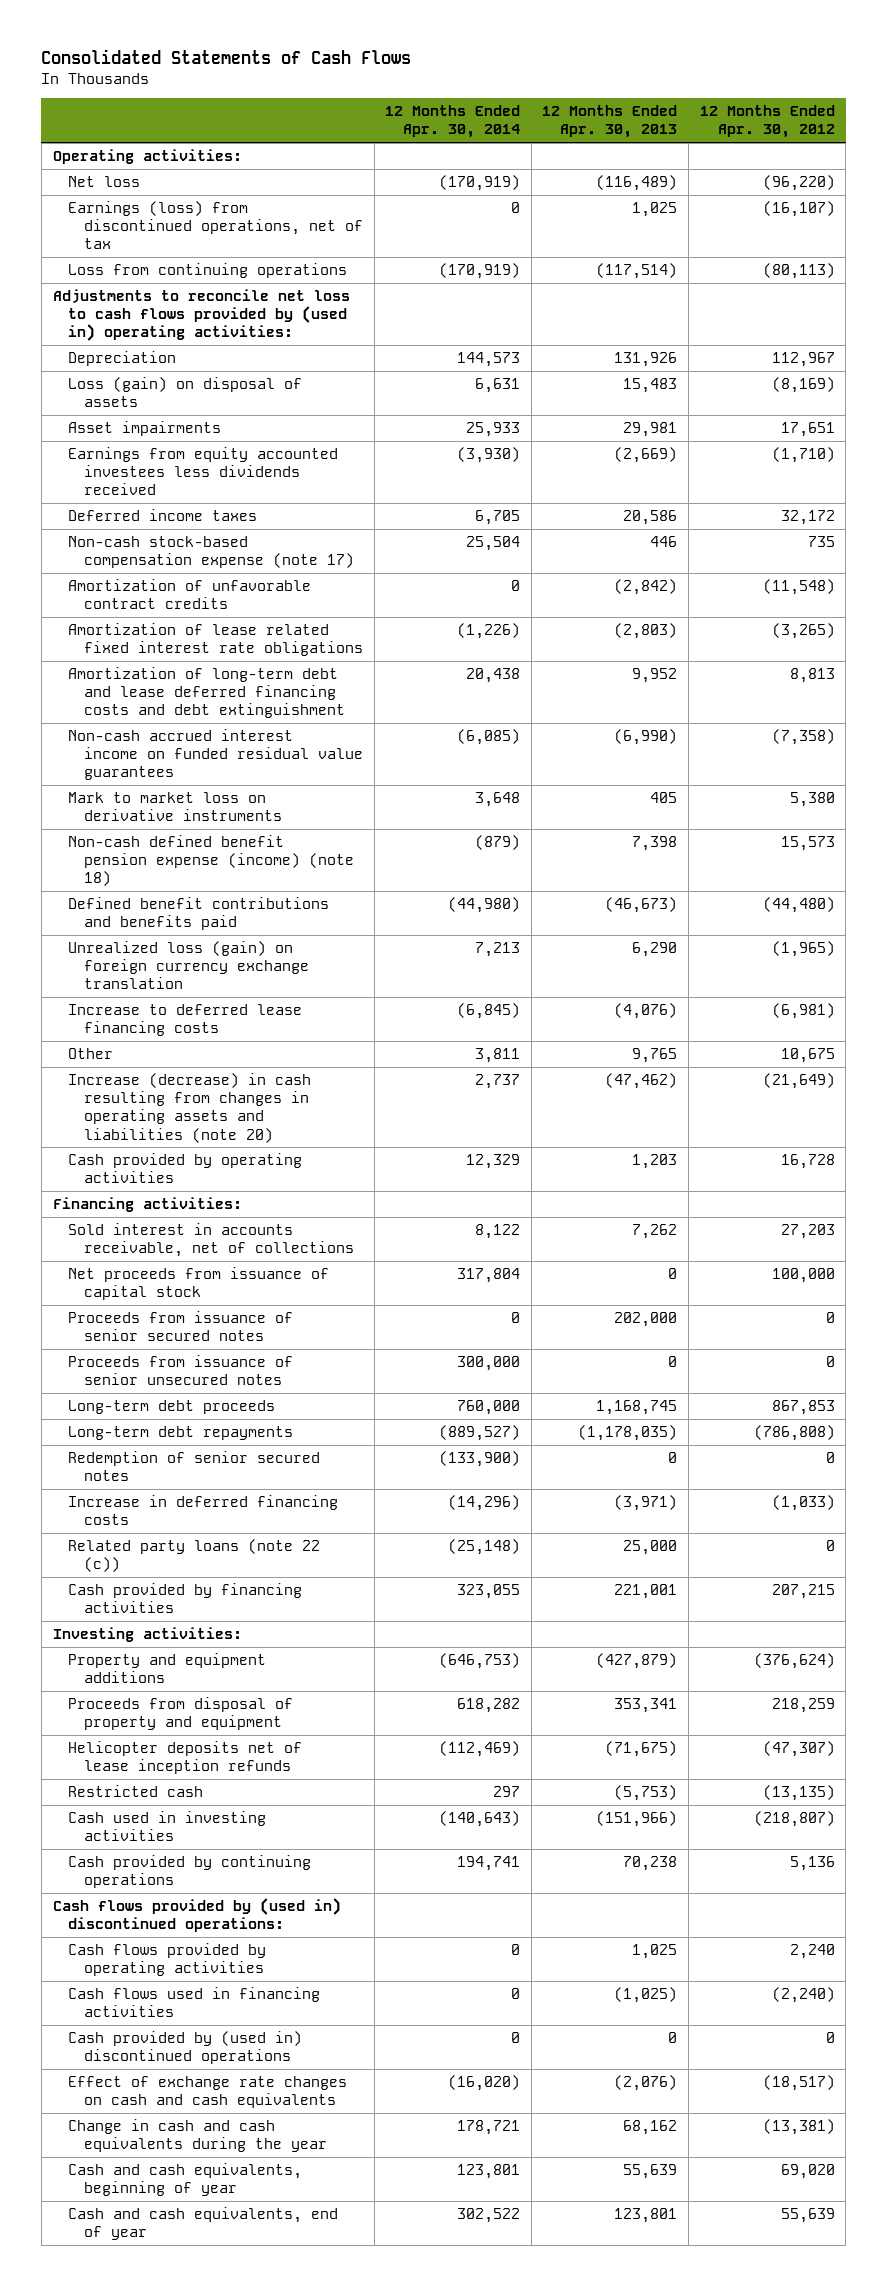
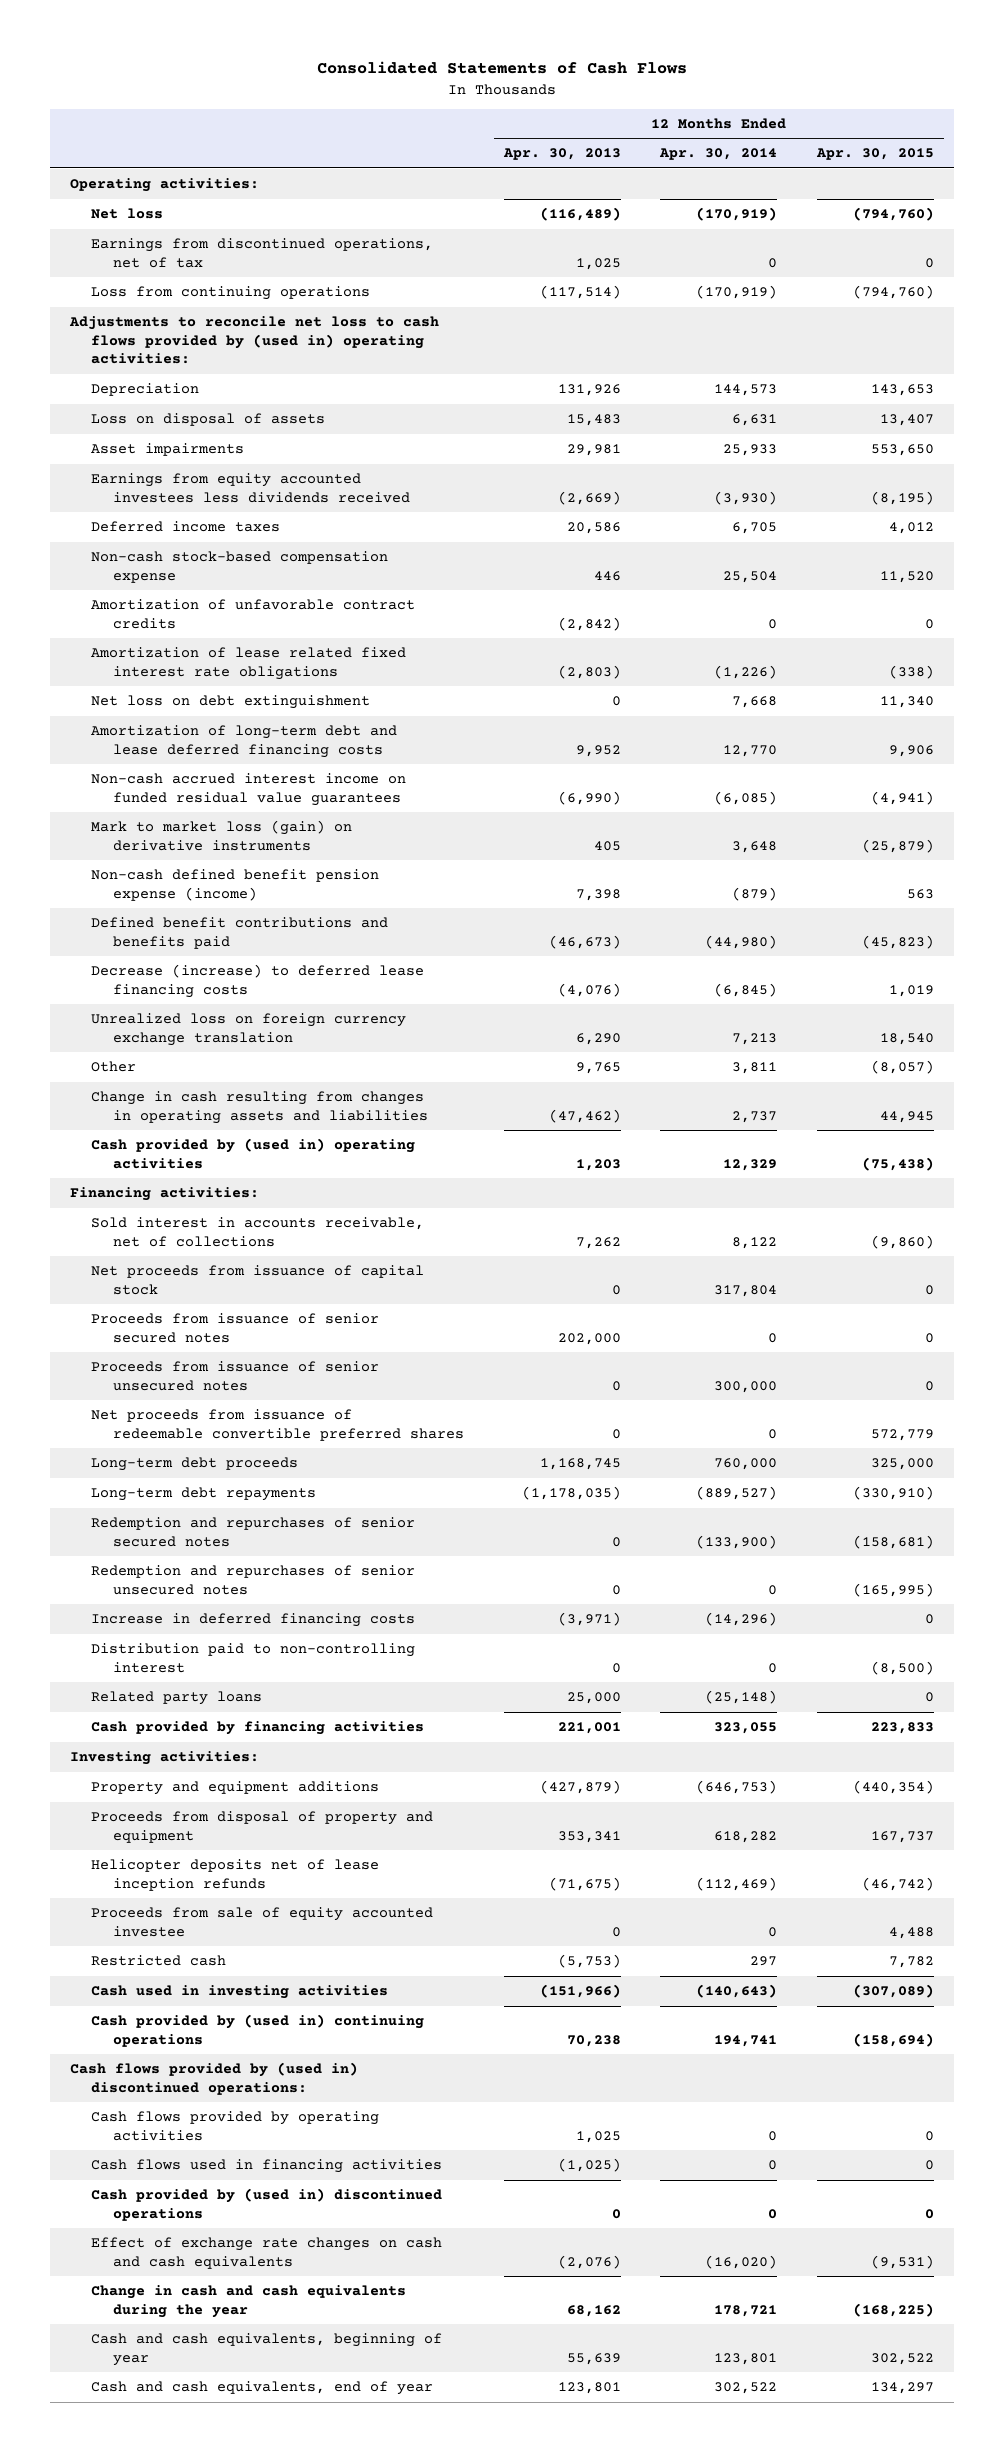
- | 12 Months Ended Apr. 30, 2014 | 12 Months Ended Apr. 30, 2013 | 12 Months Ended Apr. 30, 2012
+ | 12 Months Ended Apr. 30, 2013 | 12 Months Ended Apr. 30, 2014 | 12 Months Ended Apr. 30, 2015
- Earnings (loss) from discontinued operations, net of tax | 0 | 1,025 | (16,107)
+ Earnings from discontinued operations, net of tax | 1,025 | 0 | 0
- Loss (gain) on disposal of assets | 6,631 | 15,483 | (8,169)
+ Loss on disposal of assets | 15,483 | 6,631 | 13,407
- Non-cash stock-based compensation expense (note 17) | 25,504 | 446 | 735
+ Non-cash stock-based compensation expense | 446 | 25,504 | 11,520
- Amortization of long-term debt and lease deferred financing costs and debt extinguishment | 20,438 | 9,952 | 8,813
+ Net loss on debt extinguishment | 0 | 7,668 | 11,340
+ Amortization of long-term debt and lease deferred financing costs | 9,952 | 12,770 | 9,906
- Mark to market loss on derivative instruments | 3,648 | 405 | 5,380
- Non-cash defined benefit pension expense (income) (note 18) | (879) | 7,398 | 15,573
+ Mark to market loss (gain) on derivative instruments | 405 | 3,648 | (25,879)
+ Non-cash defined benefit pension expense (income) | 7,398 | (879) | 563
- Unrealized loss (gain) on foreign currency exchange translation | 7,213 | 6,290 | (1,965)
- Increase to deferred lease financing costs | (6,845) | (4,076) | (6,981)
+ Decrease (increase) to deferred lease financing costs | (4,076) | (6,845) | 1,019
+ Unrealized loss on foreign currency exchange translation | 6,290 | 7,213 | 18,540
- Increase (decrease) in cash resulting from changes in operating assets and liabilities (note 20) | 2,737 | (47,462) | (21,649)
- Cash provided by operating activities | 12,329 | 1,203 | 16,728
+ Change in cash resulting from changes in operating assets and liabilities | (47,462) | 2,737 | 44,945
+ Cash provided by (used in) operating activities | 1,203 | 12,329 | (75,438)
+ Net proceeds from issuance of redeemable convertible preferred shares | 0 | 0 | 572,779
- Redemption of senior secured notes | (133,900) | 0 | 0
+ Redemption and repurchases of senior secured notes | 0 | (133,900) | (158,681)
+ Redemption and repurchases of senior unsecured notes | 0 | 0 | (165,995)
- Related party loans (note 22 (c)) | (25,148) | 25,000 | 0
+ Distribution paid to non-controlling interest | 0 | 0 | (8,500)
+ Related party loans | 25,000 | (25,148) | 0
+ Proceeds from sale of equity accounted investee | 0 | 0 | 4,488
- Cash provided by continuing operations | 194,741 | 70,238 | 5,136
+ Cash provided by (used in) continuing operations | 70,238 | 194,741 | (158,694)

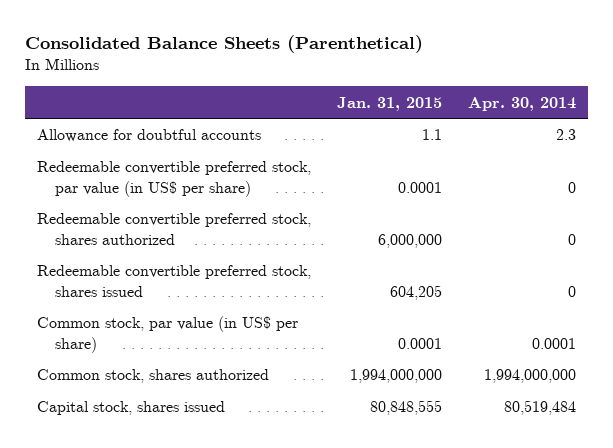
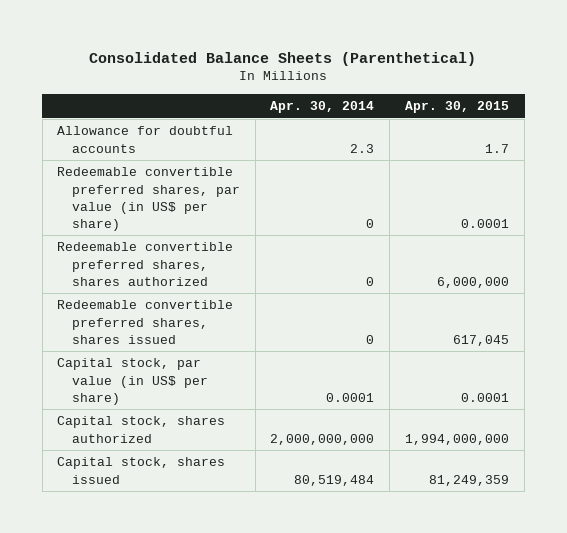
- | Jan. 31, 2015 | Apr. 30, 2014
+ | Apr. 30, 2014 | Apr. 30, 2015
- Redeemable convertible preferred stock, par value (in US$ per share) | 0.0001 | 0
- Redeemable convertible preferred stock, shares authorized | 6,000,000 | 0
- Redeemable convertible preferred stock, shares issued | 604,205 | 0
- Common stock, par value (in US$ per share) | 0.0001 | 0.0001
- Common stock, shares authorized | 1,994,000,000 | 1,994,000,000
+ Redeemable convertible preferred shares, par value (in US$ per share) | 0 | 0.0001
+ Redeemable convertible preferred shares, shares authorized | 0 | 6,000,000
+ Redeemable convertible preferred shares, shares issued | 0 | 617,045
+ Capital stock, par value (in US$ per share) | 0.0001 | 0.0001
+ Capital stock, shares authorized | 2,000,000,000 | 1,994,000,000

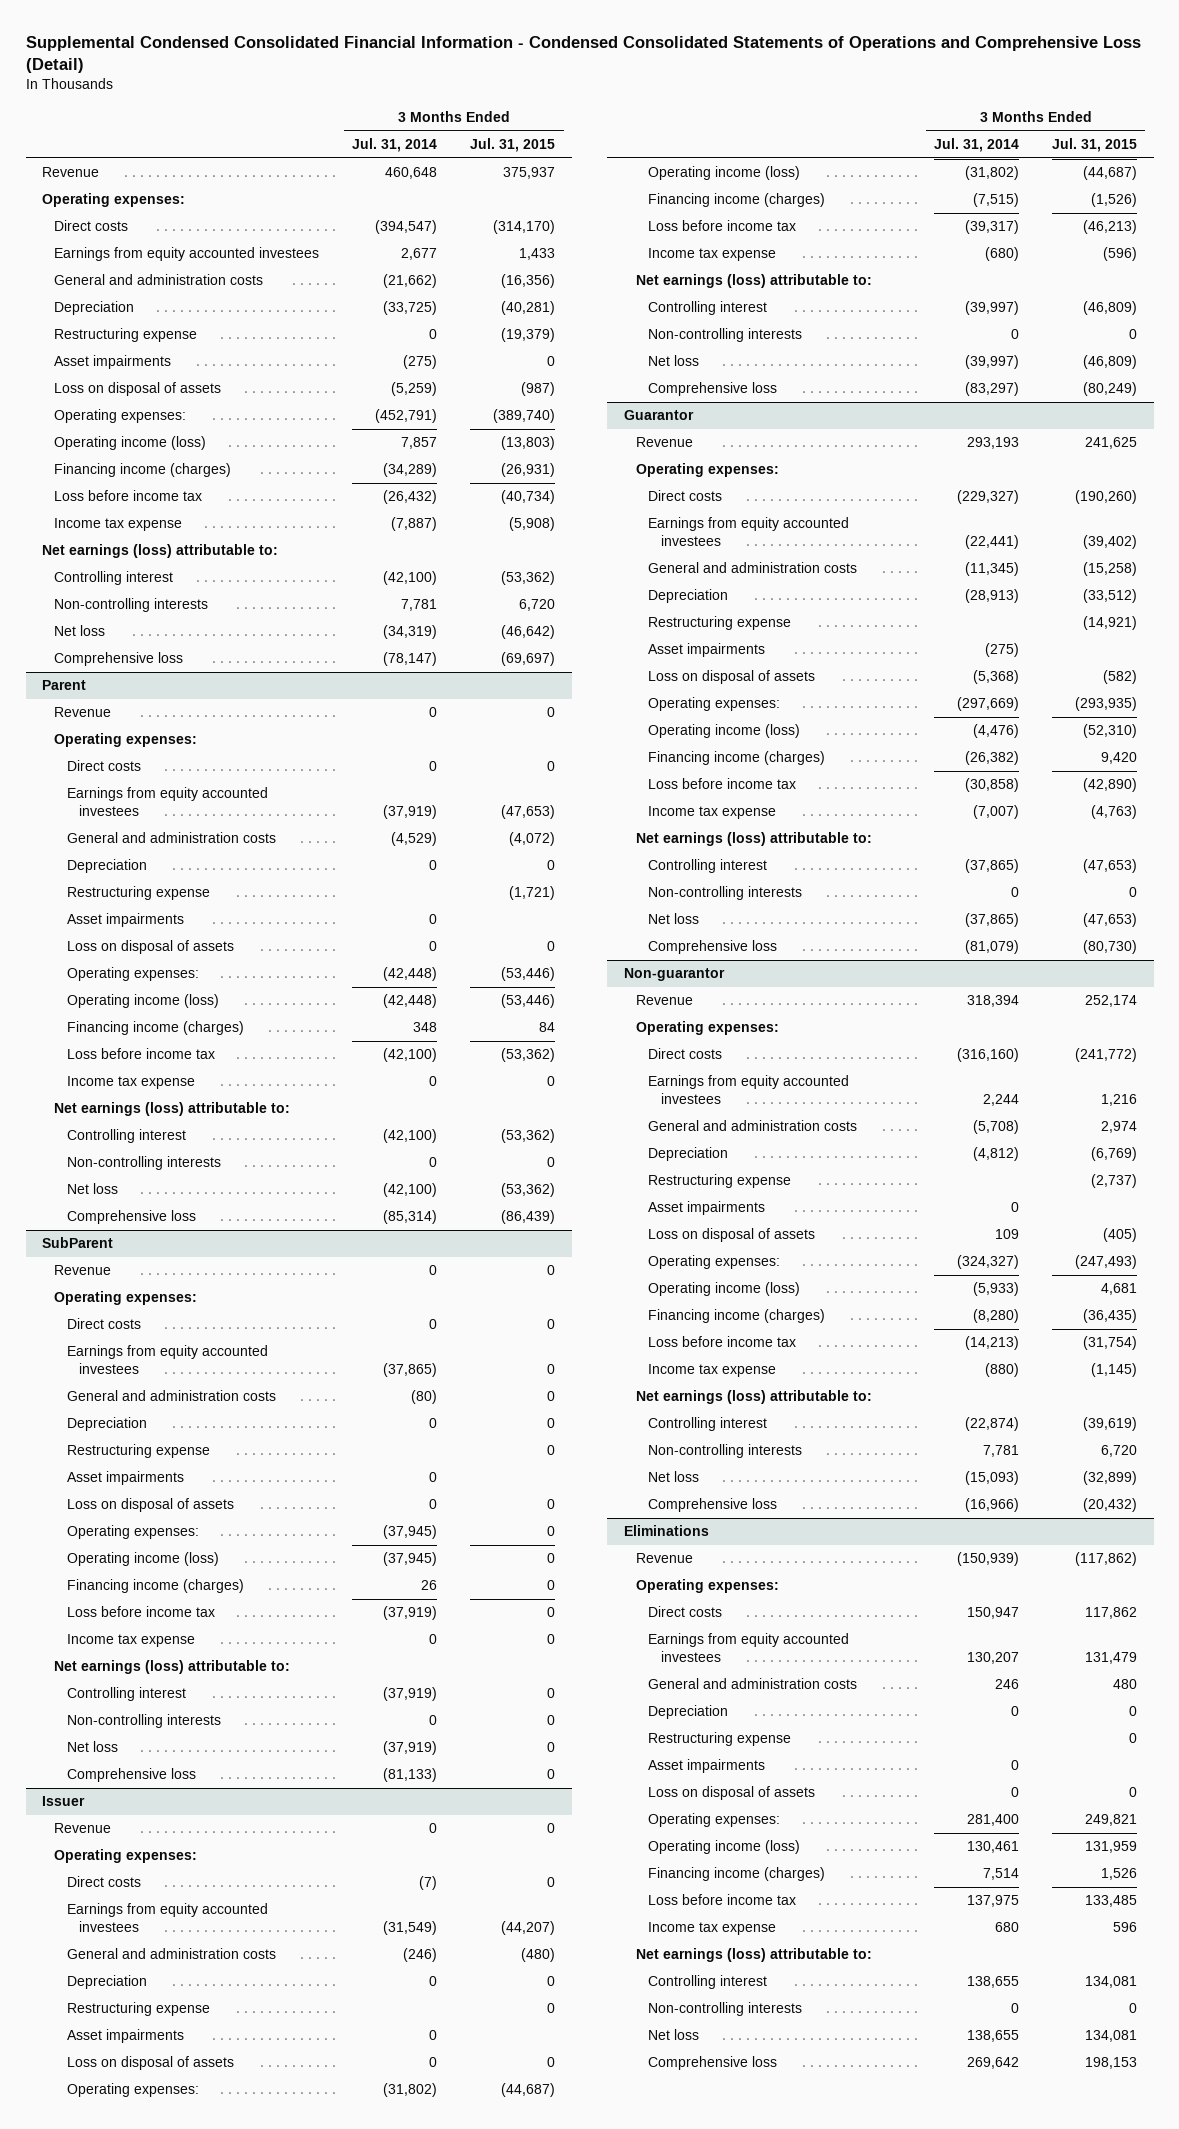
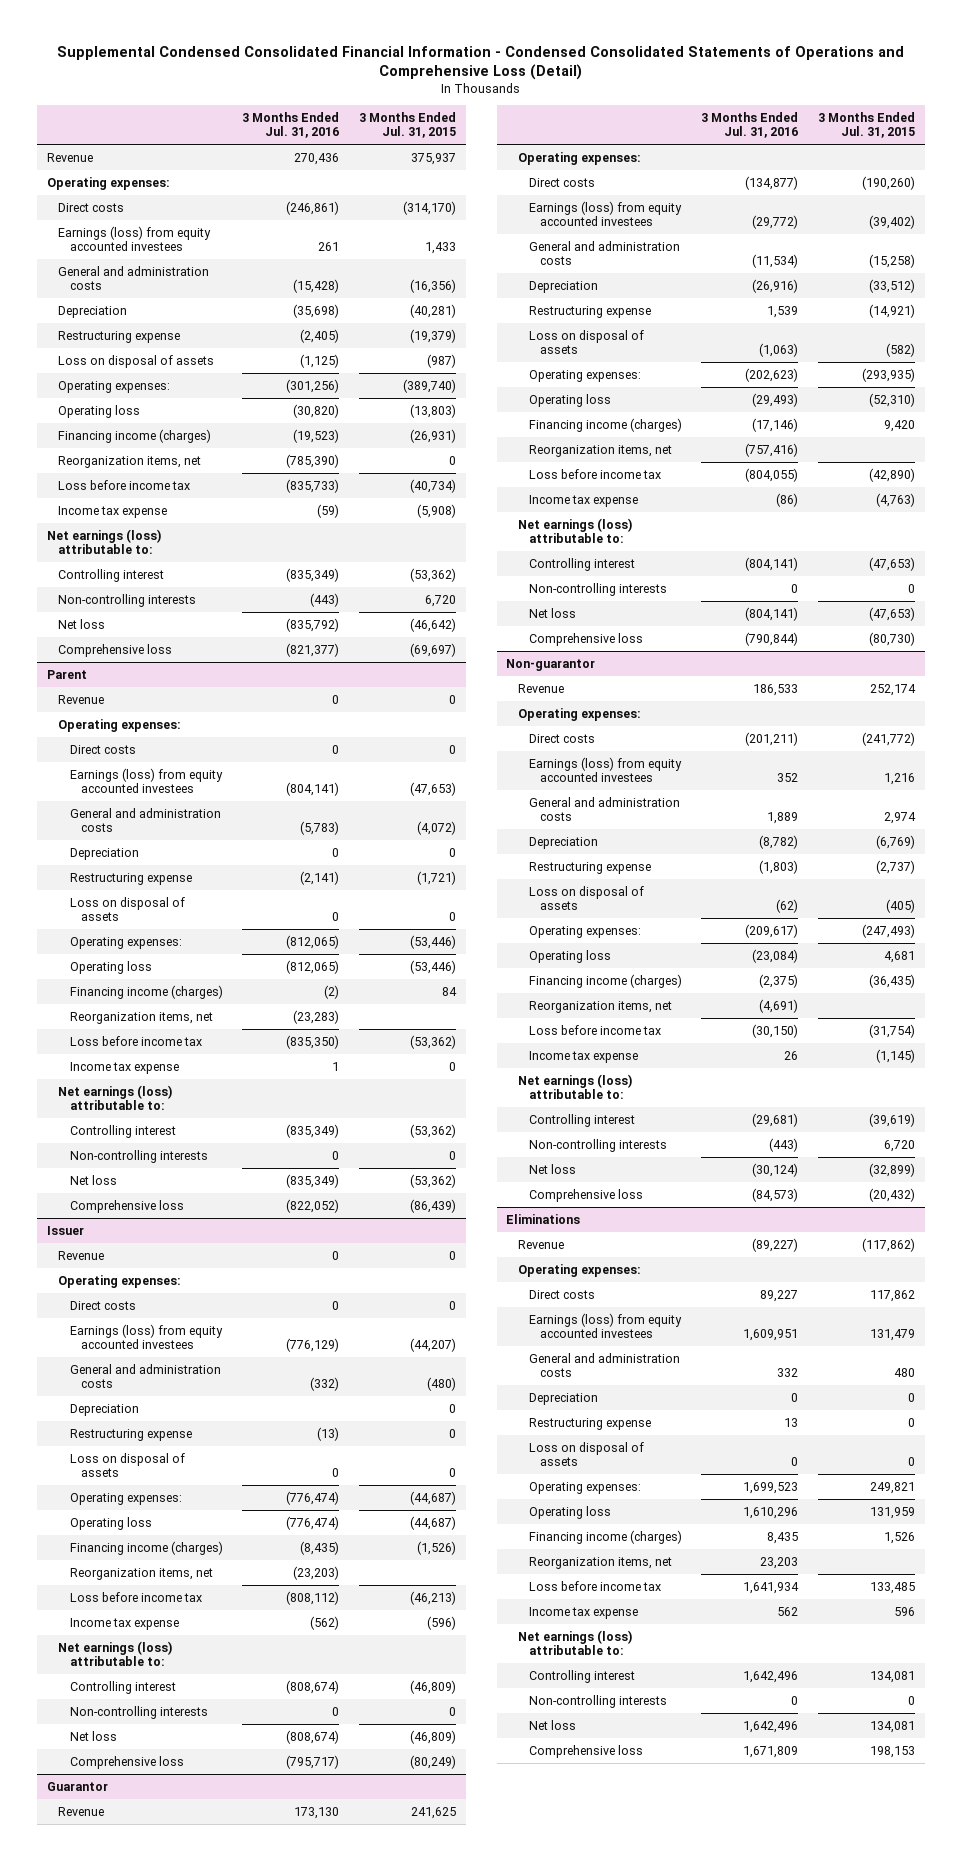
- | 3 Months Ended Jul. 31, 2014 | 3 Months Ended Jul. 31, 2015
+ | 3 Months Ended Jul. 31, 2016 | 3 Months Ended Jul. 31, 2015
- Earnings from equity accounted investees | 2,677 | 1,433
+ Earnings (loss) from equity accounted investees | 261 | 1,433
- Asset impairments | (275) | 0
- Operating income (loss) | 7,857 | (13,803)
+ Operating loss | (30,820) | (13,803)
+ Reorganization items, net | (785,390) | 0
@ Parent
- Earnings from equity accounted investees | (37,919) | (47,653)
+ Earnings (loss) from equity accounted investees | (804,141) | (47,653)
- Asset impairments | 0 |
- Operating income (loss) | (42,448) | (53,446)
+ Operating loss | (812,065) | (53,446)
+ Reorganization items, net | (23,283) |
- SubParent
- Revenue | 0 | 0
- Operating expenses:
- Direct costs | 0 | 0
- Earnings from equity accounted investees | (37,865) | 0
- General and administration costs | (80) | 0
- Depreciation | 0 | 0
- Restructuring expense | | 0
- Asset impairments | 0 |
- Loss on disposal of assets | 0 | 0
- Operating expenses: | (37,945) | 0
- Operating income (loss) | (37,945) | 0
- Financing income (charges) | 26 | 0
- Loss before income tax | (37,919) | 0
- Income tax expense | 0 | 0
- Net earnings (loss) attributable to:
- Controlling interest | (37,919) | 0
- Non-controlling interests | 0 | 0
- Net loss | (37,919) | 0
- Comprehensive loss | (81,133) | 0
@ Issuer
- Earnings from equity accounted investees | (31,549) | (44,207)
+ Earnings (loss) from equity accounted investees | (776,129) | (44,207)
- Asset impairments | 0 |
- Operating income (loss) | (31,802) | (44,687)
+ Operating loss | (776,474) | (44,687)
+ Reorganization items, net | (23,203) |
@ Guarantor
- Earnings from equity accounted investees | (22,441) | (39,402)
+ Earnings (loss) from equity accounted investees | (29,772) | (39,402)
- Asset impairments | (275) |
- Operating income (loss) | (4,476) | (52,310)
+ Operating loss | (29,493) | (52,310)
+ Reorganization items, net | (757,416) |
@ Non-guarantor
- Earnings from equity accounted investees | 2,244 | 1,216
+ Earnings (loss) from equity accounted investees | 352 | 1,216
- Asset impairments | 0 |
- Operating income (loss) | (5,933) | 4,681
+ Operating loss | (23,084) | 4,681
+ Reorganization items, net | (4,691) |
@ Eliminations
- Earnings from equity accounted investees | 130,207 | 131,479
+ Earnings (loss) from equity accounted investees | 1,609,951 | 131,479
- Asset impairments | 0 |
- Operating income (loss) | 130,461 | 131,959
+ Operating loss | 1,610,296 | 131,959
+ Reorganization items, net | 23,203 |

